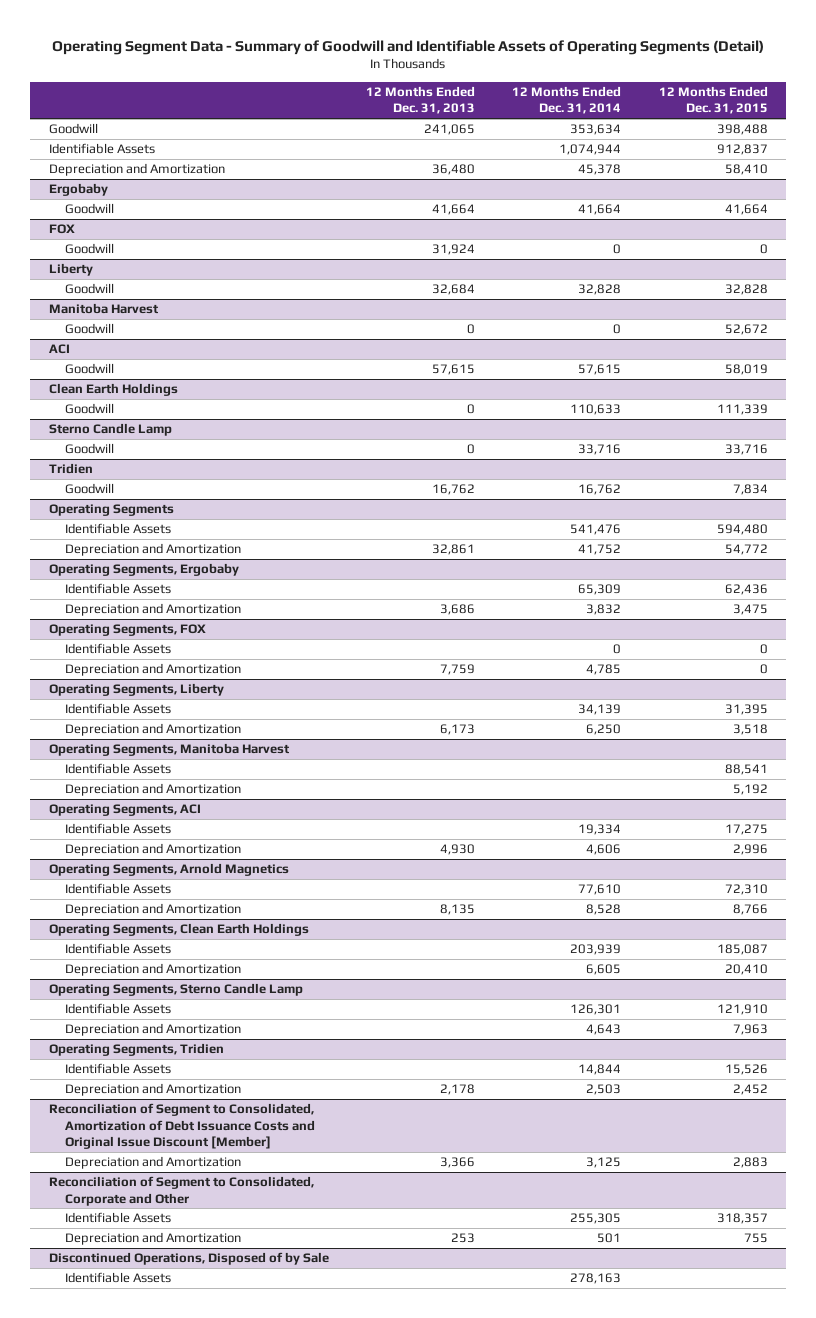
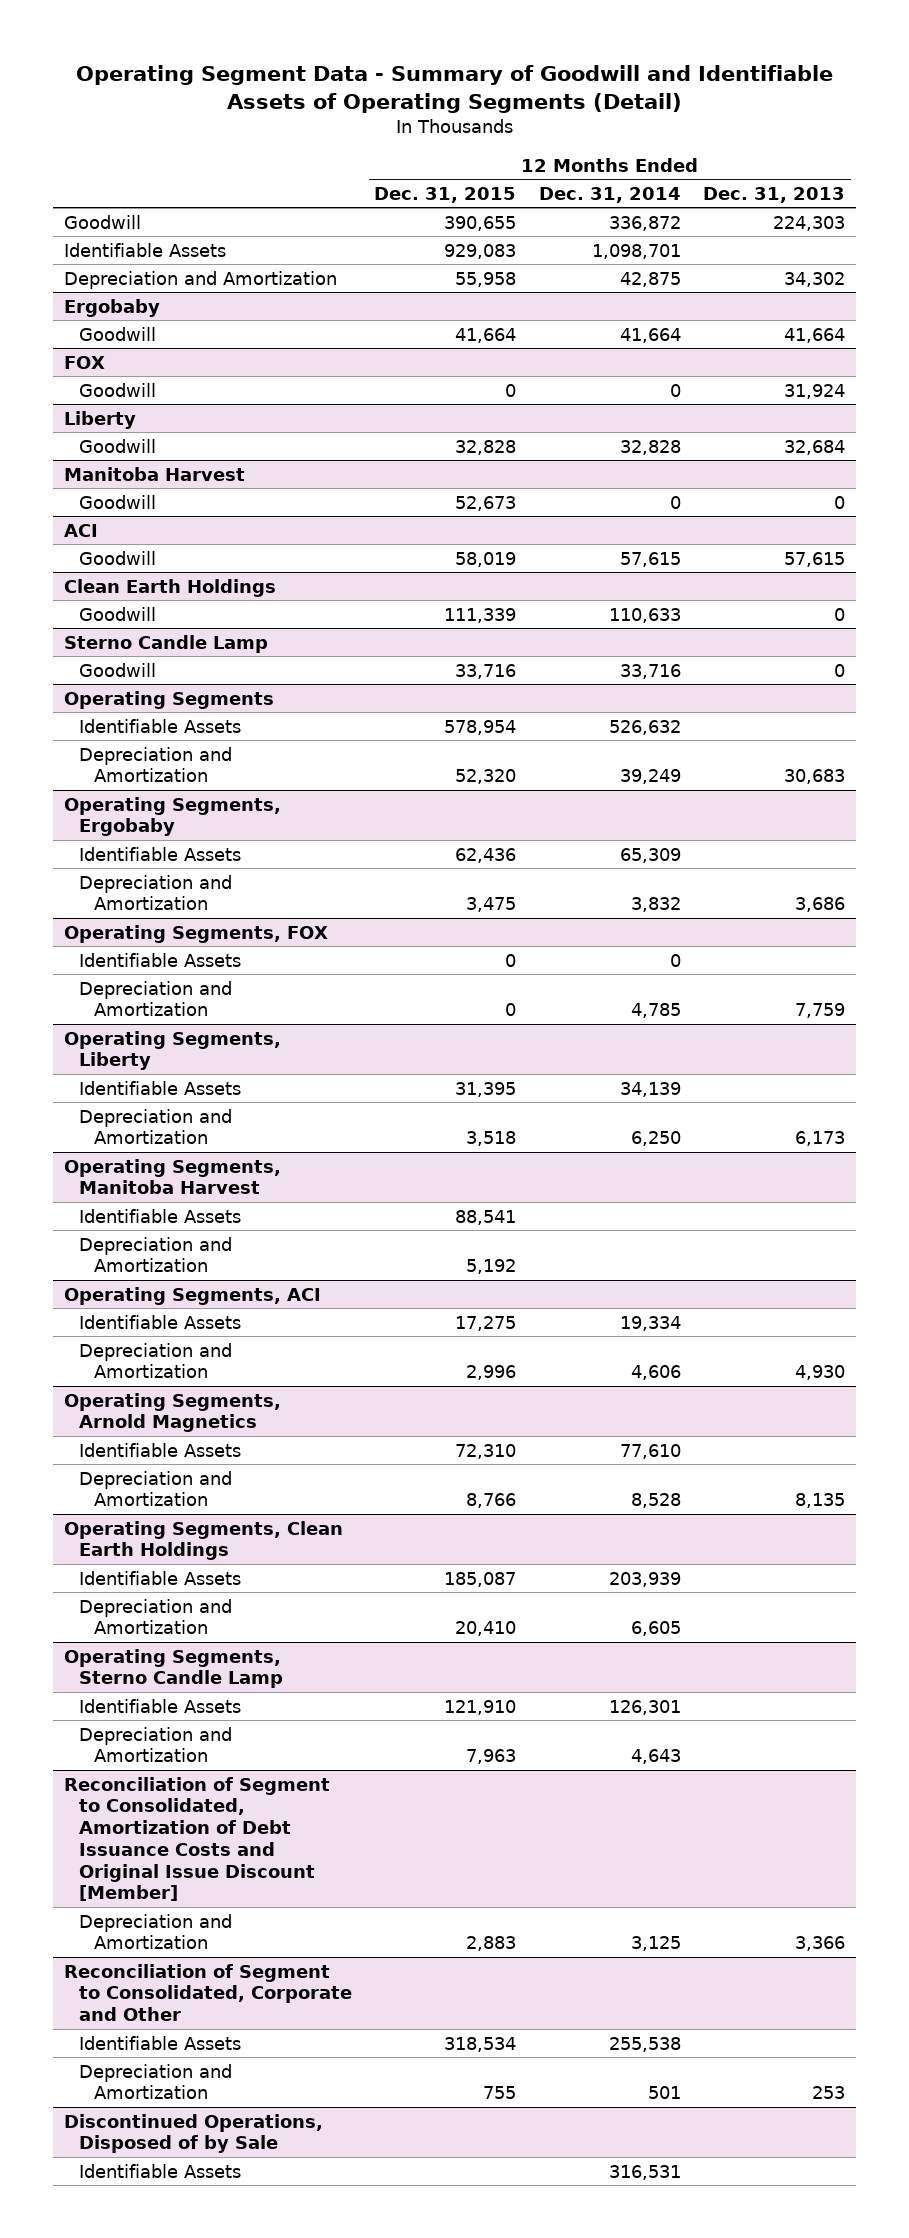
- | 12 Months Ended Dec. 31, 2013 | 12 Months Ended Dec. 31, 2014 | 12 Months Ended Dec. 31, 2015
+ | 12 Months Ended Dec. 31, 2015 | 12 Months Ended Dec. 31, 2014 | 12 Months Ended Dec. 31, 2013
- Goodwill | 241,065 | 353,634 | 398,488
- Identifiable Assets | | 1,074,944 | 912,837
- Depreciation and Amortization | 36,480 | 45,378 | 58,410
+ Goodwill | 390,655 | 336,872 | 224,303
+ Identifiable Assets | 929,083 | 1,098,701 |
+ Depreciation and Amortization | 55,958 | 42,875 | 34,302
@ Manitoba Harvest
- Goodwill | 0 | 0 | 52,672
+ Goodwill | 52,673 | 0 | 0
- Tridien
- Goodwill | 16,762 | 16,762 | 7,834
@ Operating Segments
- Identifiable Assets | | 541,476 | 594,480
- Depreciation and Amortization | 32,861 | 41,752 | 54,772
+ Identifiable Assets | 578,954 | 526,632 |
+ Depreciation and Amortization | 52,320 | 39,249 | 30,683
- Operating Segments, Tridien
- Identifiable Assets | | 14,844 | 15,526
- Depreciation and Amortization | 2,178 | 2,503 | 2,452
@ Reconciliation of Segment to Consolidated, Corporate and Other
- Identifiable Assets | | 255,305 | 318,357
+ Identifiable Assets | 318,534 | 255,538 |
@ Discontinued Operations, Disposed of by Sale
- Identifiable Assets | | 278,163 |
+ Identifiable Assets | | 316,531 |

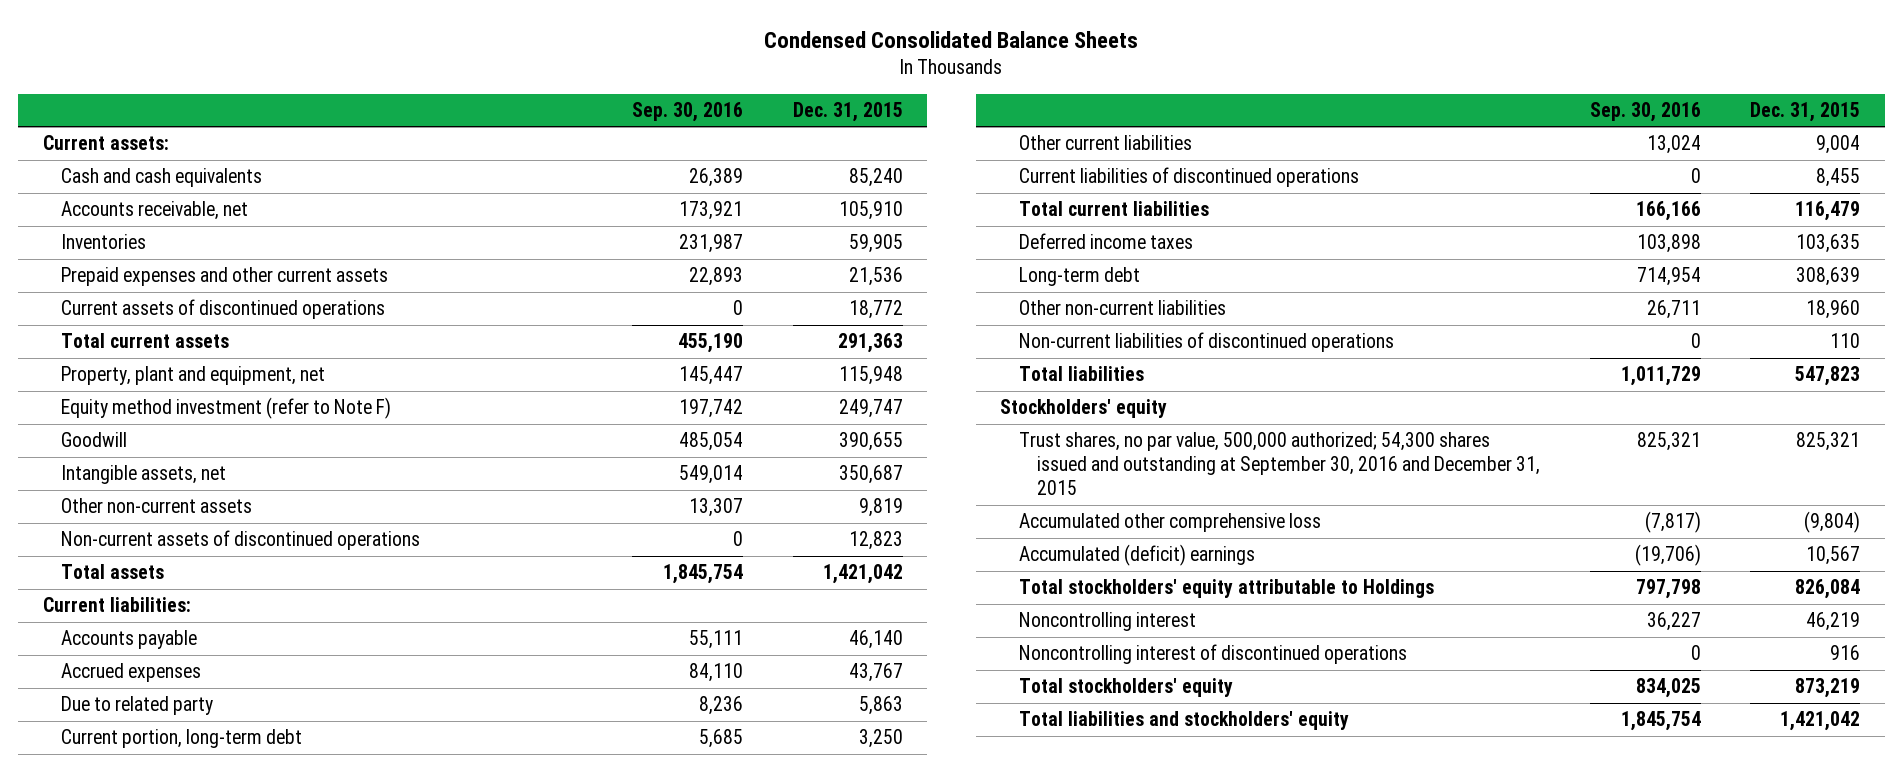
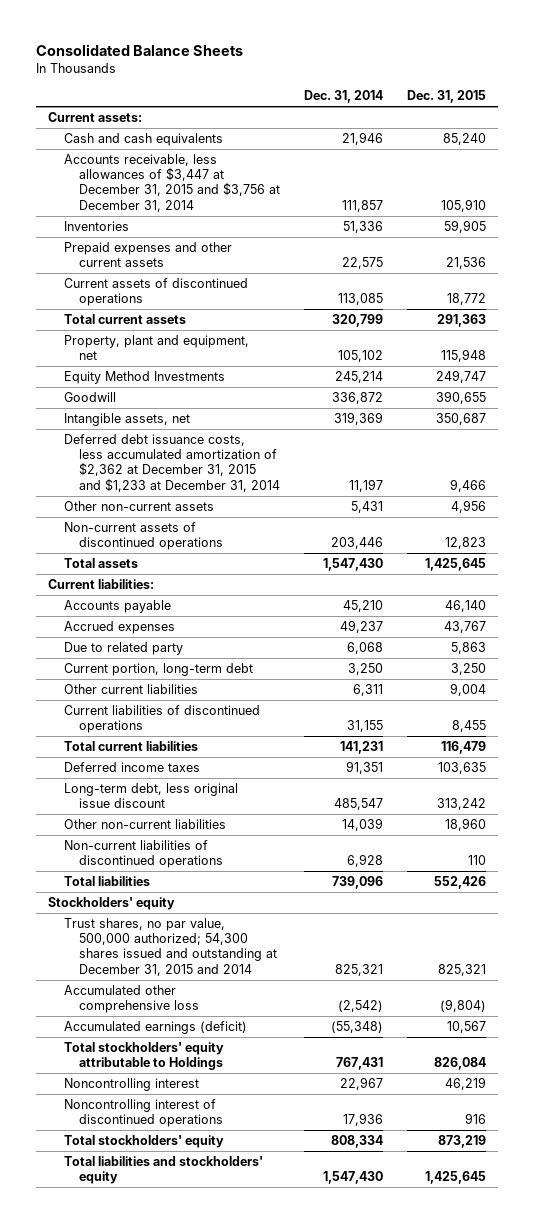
- Condensed Consolidated Balance Sheets
+ Consolidated Balance Sheets
- | Sep. 30, 2016 | Dec. 31, 2015
+ | Dec. 31, 2014 | Dec. 31, 2015
- Accounts receivable, net | 173,921 | 105,910
+ Accounts receivable, less allowances of $3,447 at December 31, 2015 and $3,756 at December 31, 2014 | 111,857 | 105,910
- Equity method investment (refer to Note F) | 197,742 | 249,747
+ Equity Method Investments | 245,214 | 249,747
- Other non-current assets | 13,307 | 9,819
+ Deferred debt issuance costs, less accumulated amortization of $2,362 at December 31, 2015 and $1,233 at December 31, 2014 | 11,197 | 9,466
+ Other non-current assets | 5,431 | 4,956
- Total assets | 1,845,754 | 1,421,042
+ Total assets | 1,547,430 | 1,425,645
- Long-term debt | 714,954 | 308,639
+ Long-term debt, less original issue discount | 485,547 | 313,242
- Total liabilities | 1,011,729 | 547,823
+ Total liabilities | 739,096 | 552,426
- Trust shares, no par value, 500,000 authorized; 54,300 shares issued and outstanding at September 30, 2016 and December 31, 2015 | 825,321 | 825,321
+ Trust shares, no par value, 500,000 authorized; 54,300 shares issued and outstanding at December 31, 2015 and 2014 | 825,321 | 825,321
- Accumulated (deficit) earnings | (19,706) | 10,567
+ Accumulated earnings (deficit) | (55,348) | 10,567
- Total liabilities and stockholders' equity | 1,845,754 | 1,421,042
+ Total liabilities and stockholders' equity | 1,547,430 | 1,425,645

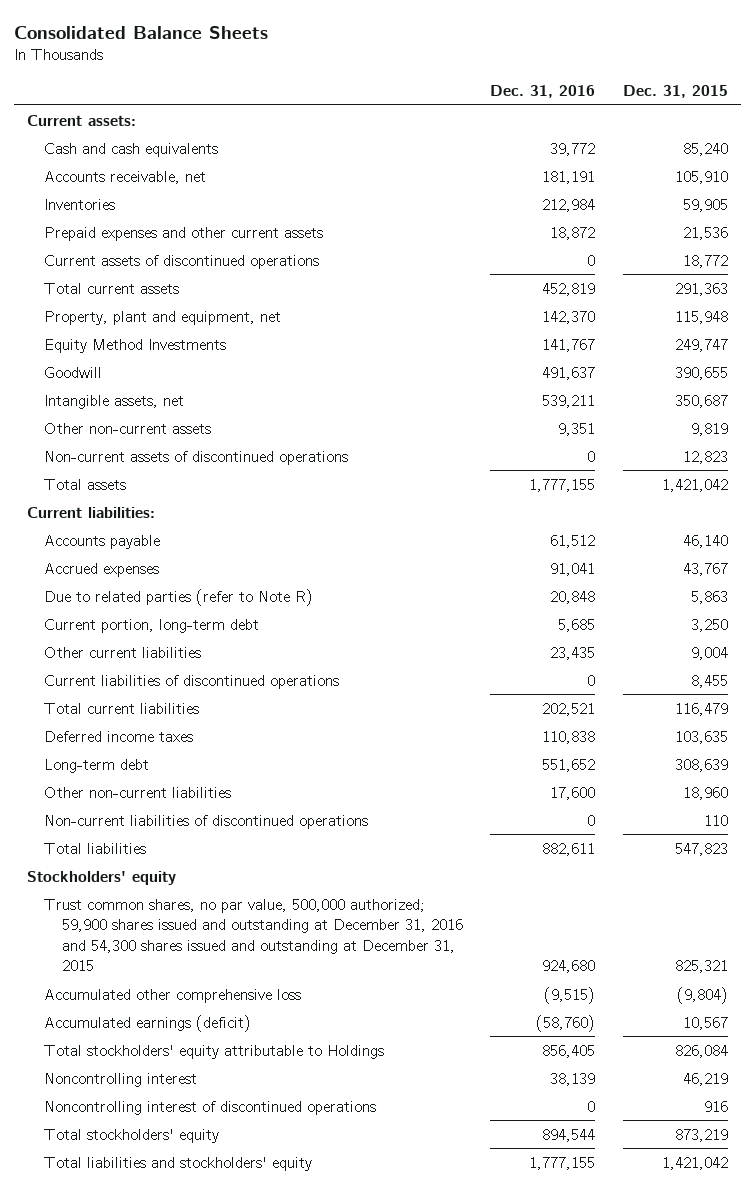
- | Dec. 31, 2014 | Dec. 31, 2015
+ | Dec. 31, 2016 | Dec. 31, 2015
- Accounts receivable, less allowances of $3,447 at December 31, 2015 and $3,756 at December 31, 2014 | 111,857 | 105,910
+ Accounts receivable, net | 181,191 | 105,910
- Deferred debt issuance costs, less accumulated amortization of $2,362 at December 31, 2015 and $1,233 at December 31, 2014 | 11,197 | 9,466
- Other non-current assets | 5,431 | 4,956
+ Other non-current assets | 9,351 | 9,819
- Total assets | 1,547,430 | 1,425,645
+ Total assets | 1,777,155 | 1,421,042
- Due to related party | 6,068 | 5,863
+ Due to related parties (refer to Note R) | 20,848 | 5,863
- Long-term debt, less original issue discount | 485,547 | 313,242
+ Long-term debt | 551,652 | 308,639
- Total liabilities | 739,096 | 552,426
+ Total liabilities | 882,611 | 547,823
- Trust shares, no par value, 500,000 authorized; 54,300 shares issued and outstanding at December 31, 2015 and 2014 | 825,321 | 825,321
+ Trust common shares, no par value, 500,000 authorized; 59,900 shares issued and outstanding at December 31, 2016 and 54,300 shares issued and outstanding at December 31, 2015 | 924,680 | 825,321
- Total liabilities and stockholders' equity | 1,547,430 | 1,425,645
+ Total liabilities and stockholders' equity | 1,777,155 | 1,421,042

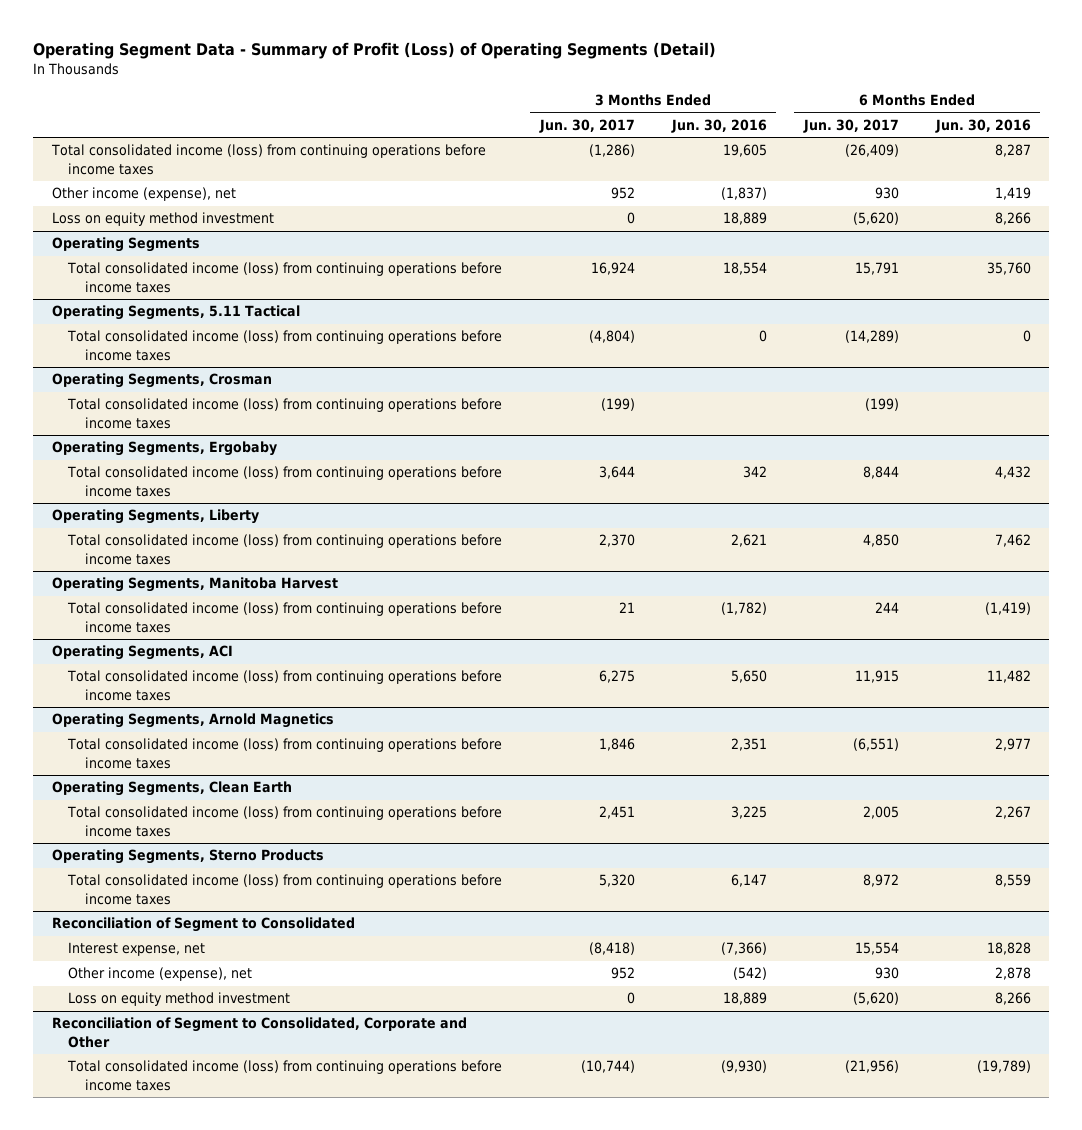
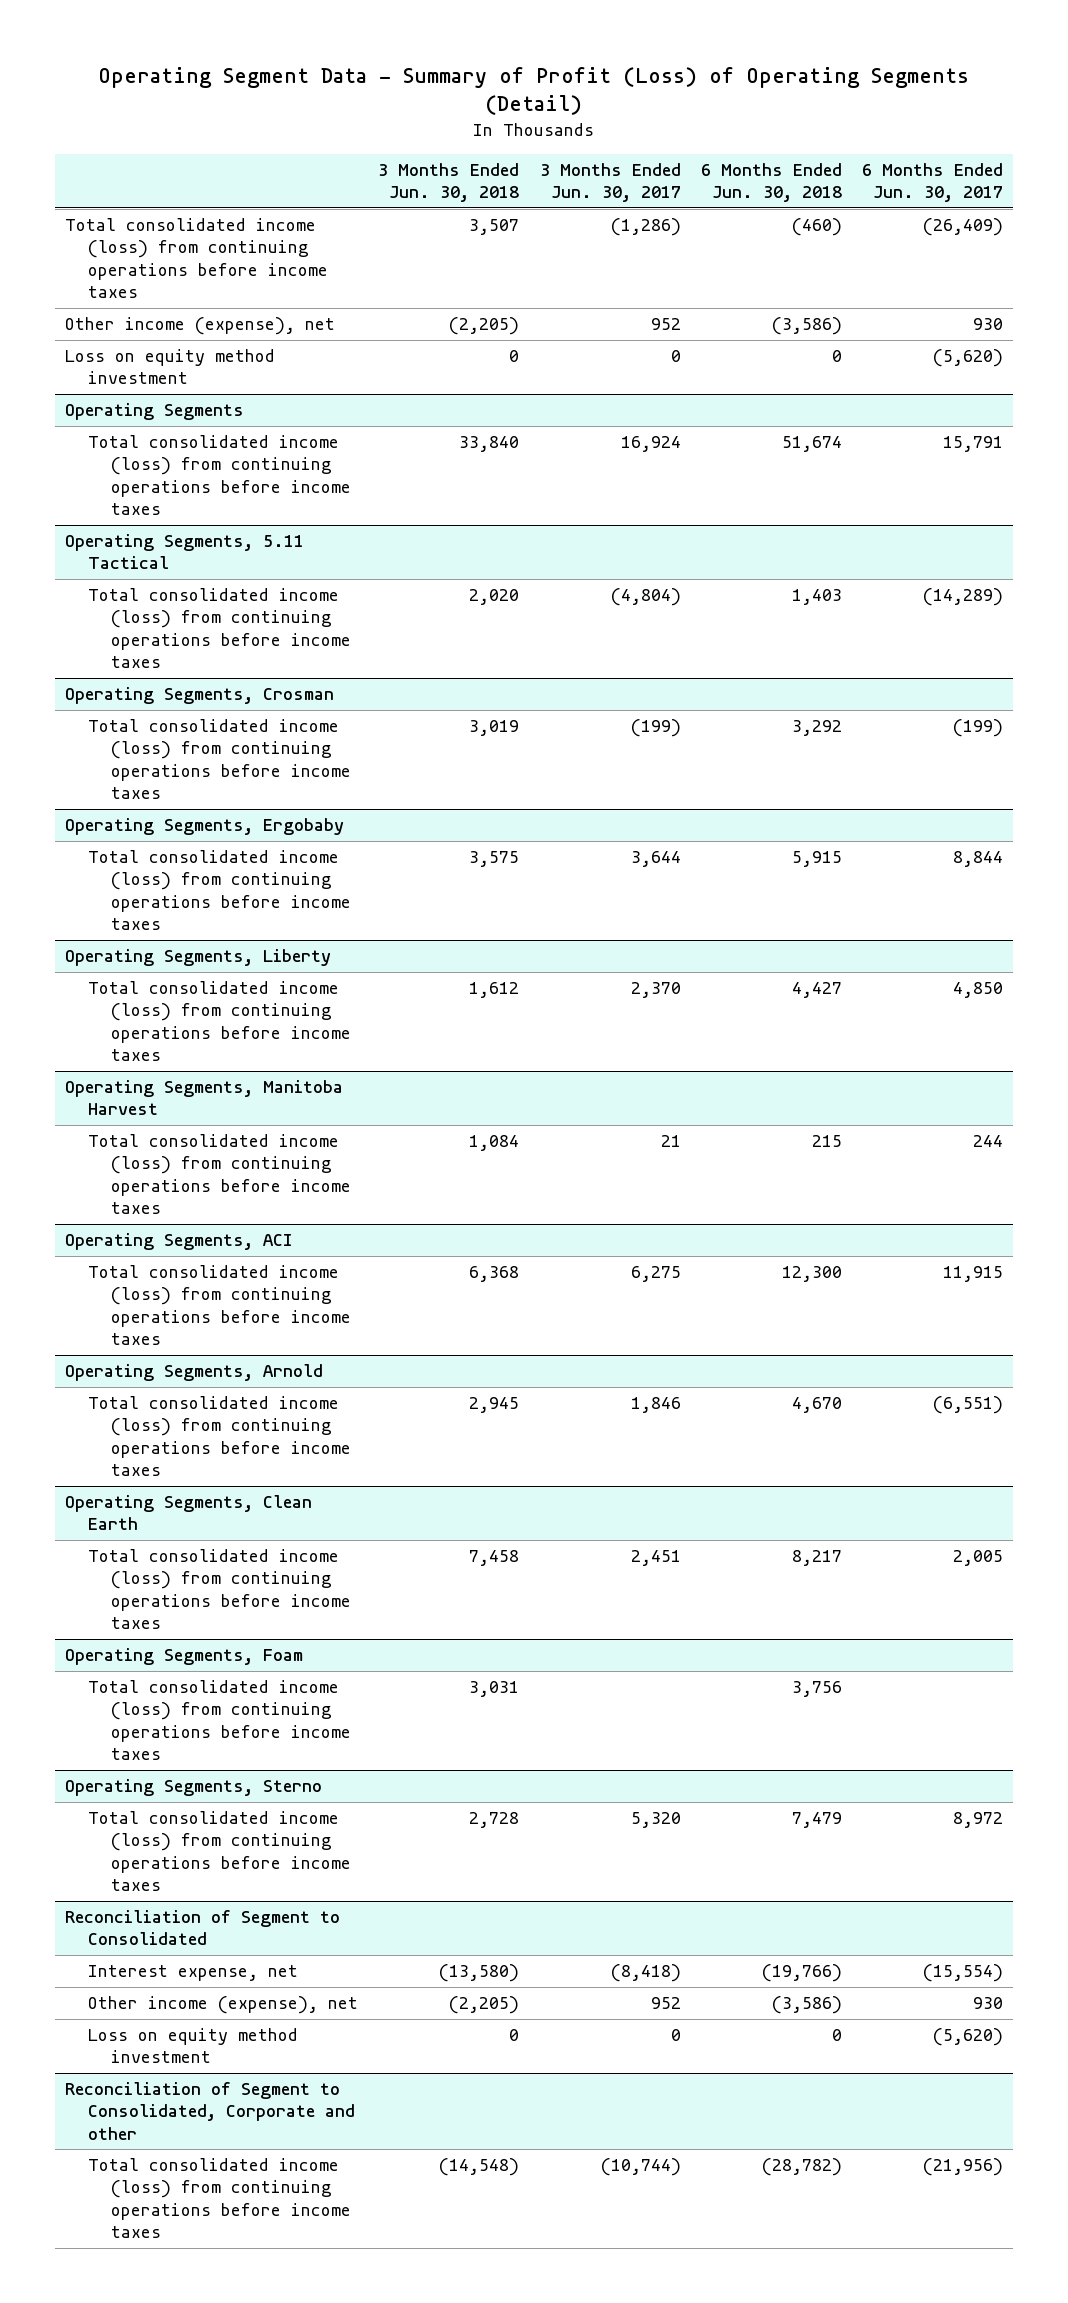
- | 3 Months Ended Jun. 30, 2017 | 3 Months Ended Jun. 30, 2016 | 6 Months Ended Jun. 30, 2017 | 6 Months Ended Jun. 30, 2016
+ | 3 Months Ended Jun. 30, 2018 | 3 Months Ended Jun. 30, 2017 | 6 Months Ended Jun. 30, 2018 | 6 Months Ended Jun. 30, 2017
- Operating Segments, Arnold Magnetics
+ Operating Segments, Arnold
- Operating Segments, Sterno Products
+ Operating Segments, Foam
+ Total consolidated income (loss) from continuing operations before income taxes | 3,031 | | 3,756 |
+ Operating Segments, Sterno
@ Reconciliation of Segment to Consolidated
- Interest expense, net | (8,418) | (7,366) | 15,554 | 18,828
+ Interest expense, net | (13,580) | (8,418) | (19,766) | (15,554)
- Reconciliation of Segment to Consolidated, Corporate and Other
+ Reconciliation of Segment to Consolidated, Corporate and other

